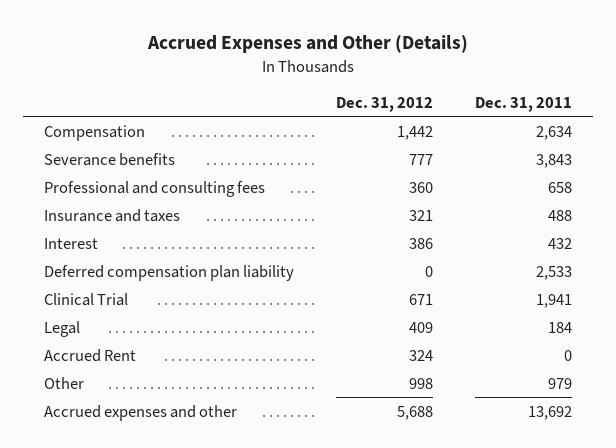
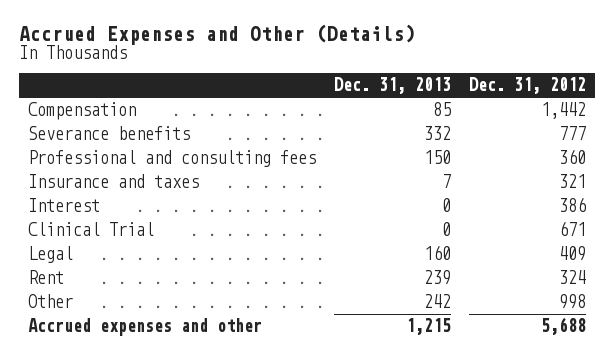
- | Dec. 31, 2012 | Dec. 31, 2011
+ | Dec. 31, 2013 | Dec. 31, 2012
- Deferred compensation plan liability | 0 | 2,533
- Accrued Rent | 324 | 0
+ Rent | 239 | 324

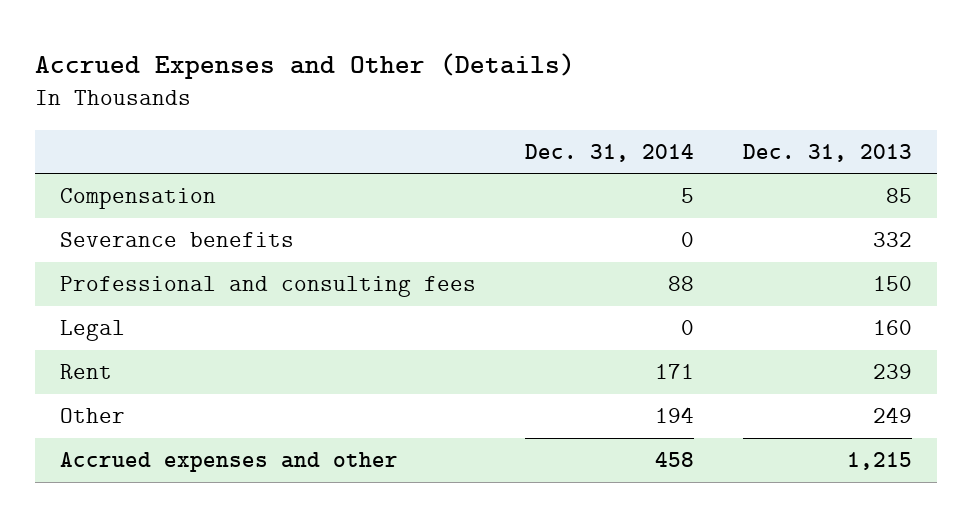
- | Dec. 31, 2013 | Dec. 31, 2012
+ | Dec. 31, 2014 | Dec. 31, 2013
- Insurance and taxes | 7 | 321
- Interest | 0 | 386
- Clinical Trial | 0 | 671
- Other | 242 | 998
+ Other | 194 | 249

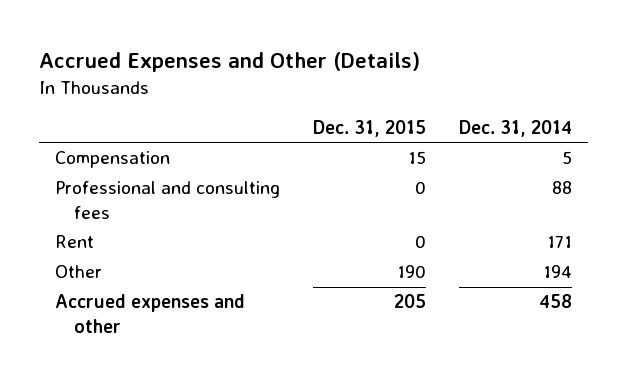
- | Dec. 31, 2014 | Dec. 31, 2013
+ | Dec. 31, 2015 | Dec. 31, 2014
- Severance benefits | 0 | 332
- Legal | 0 | 160

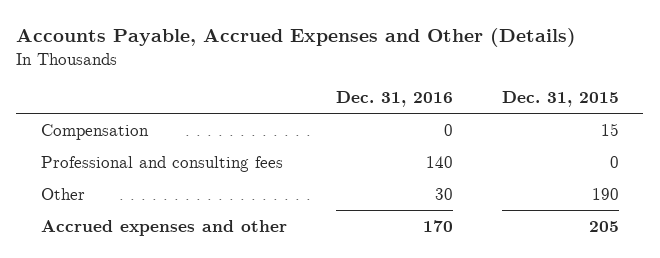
- Accrued Expenses and Other (Details)
+ Accounts Payable, Accrued Expenses and Other (Details)
- | Dec. 31, 2015 | Dec. 31, 2014
+ | Dec. 31, 2016 | Dec. 31, 2015
- Rent | 0 | 171

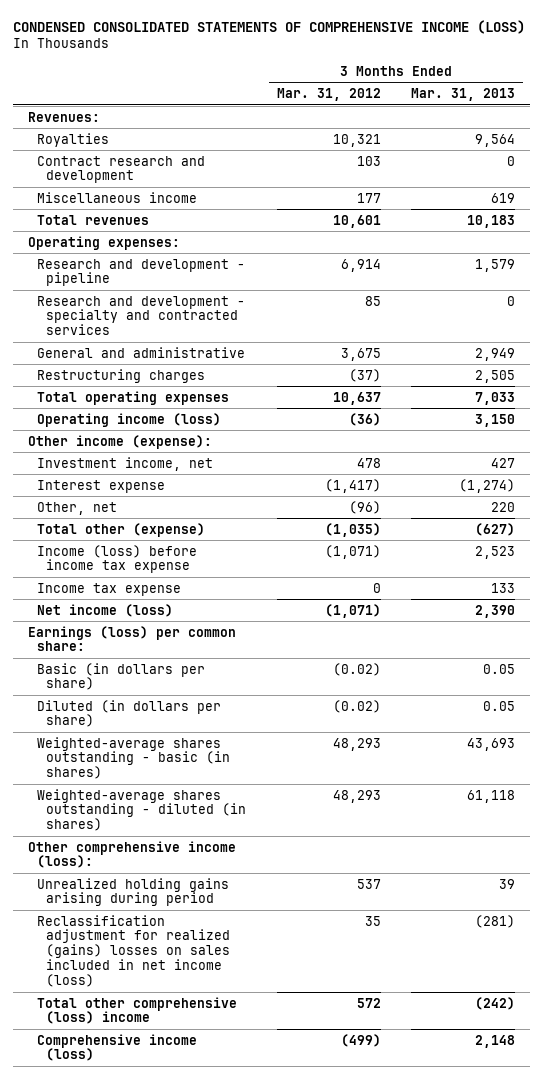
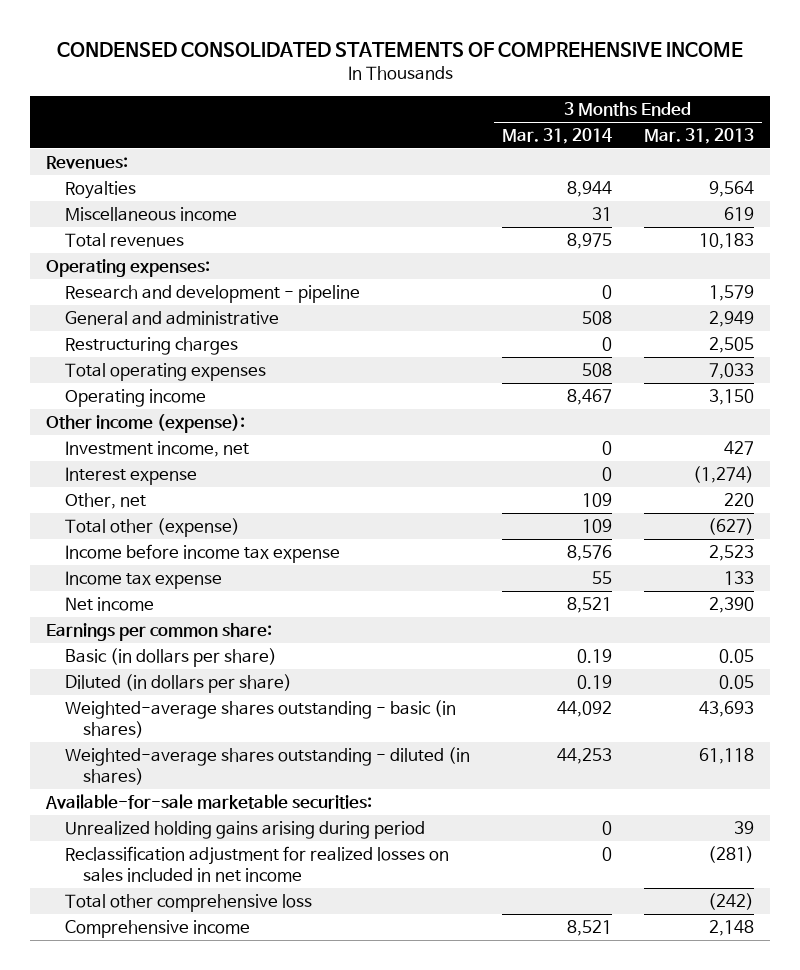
- CONDENSED CONSOLIDATED STATEMENTS OF COMPREHENSIVE INCOME (LOSS)
+ CONDENSED CONSOLIDATED STATEMENTS OF COMPREHENSIVE INCOME
- | 3 Months Ended Mar. 31, 2012 | 3 Months Ended Mar. 31, 2013
+ | 3 Months Ended Mar. 31, 2014 | 3 Months Ended Mar. 31, 2013
- Contract research and development | 103 | 0
- Research and development - specialty and contracted services | 85 | 0
- Operating income (loss) | (36) | 3,150
+ Operating income | 8,467 | 3,150
- Income (loss) before income tax expense | (1,071) | 2,523
+ Income before income tax expense | 8,576 | 2,523
- Net income (loss) | (1,071) | 2,390
- Earnings (loss) per common share:
+ Net income | 8,521 | 2,390
+ Earnings per common share:
- Other comprehensive income (loss):
+ Available-for-sale marketable securities:
- Reclassification adjustment for realized (gains) losses on sales included in net income (loss) | 35 | (281)
- Total other comprehensive (loss) income | 572 | (242)
- Comprehensive income (loss) | (499) | 2,148
+ Reclassification adjustment for realized losses on sales included in net income | 0 | (281)
+ Total other comprehensive loss | | (242)
+ Comprehensive income | 8,521 | 2,148

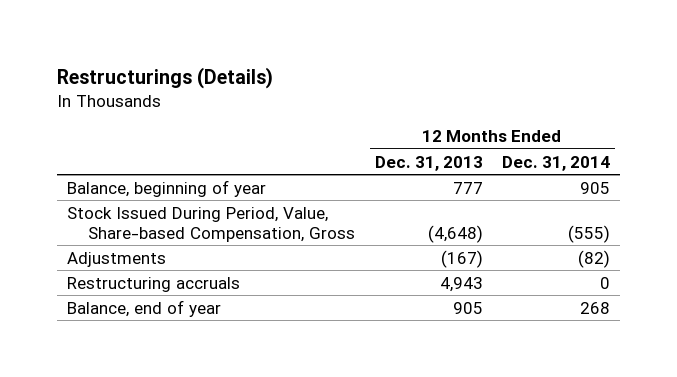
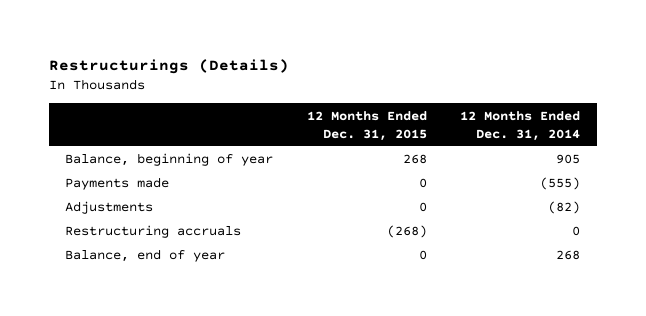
- | 12 Months Ended Dec. 31, 2013 | 12 Months Ended Dec. 31, 2014
+ | 12 Months Ended Dec. 31, 2015 | 12 Months Ended Dec. 31, 2014
- Stock Issued During Period, Value, Share-based Compensation, Gross | (4,648) | (555)
+ Payments made | 0 | (555)

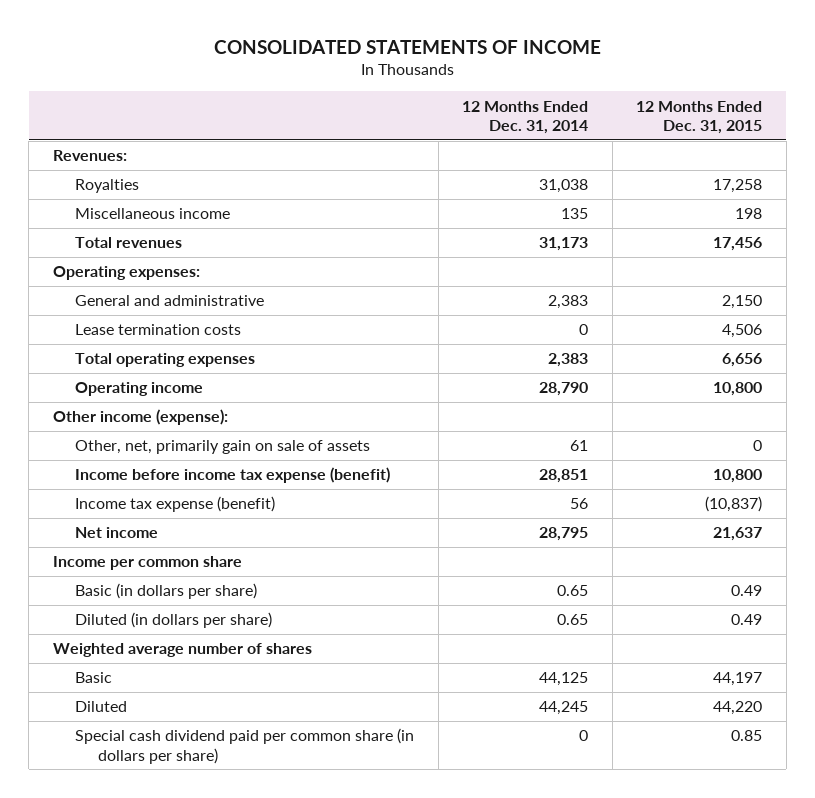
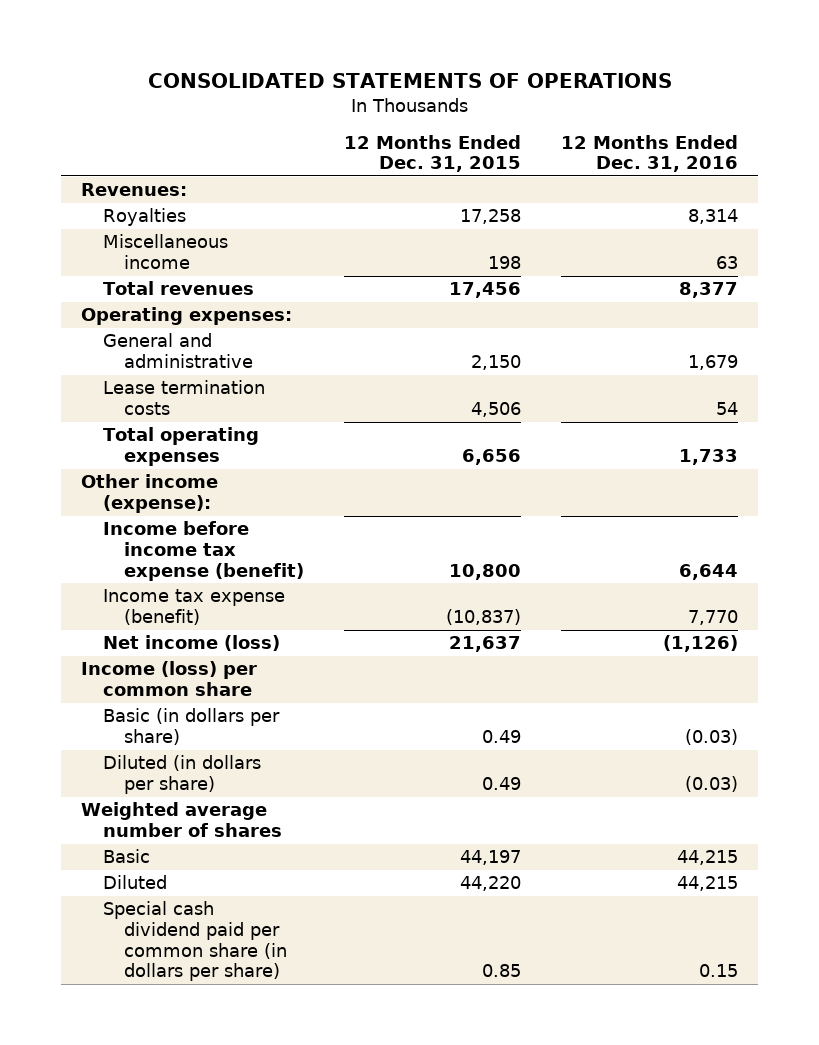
- CONSOLIDATED STATEMENTS OF INCOME
+ CONSOLIDATED STATEMENTS OF OPERATIONS
- | 12 Months Ended Dec. 31, 2014 | 12 Months Ended Dec. 31, 2015
+ | 12 Months Ended Dec. 31, 2015 | 12 Months Ended Dec. 31, 2016
- Operating income | 28,790 | 10,800
- Other, net, primarily gain on sale of assets | 61 | 0
- Net income | 28,795 | 21,637
- Income per common share
+ Net income (loss) | 21,637 | (1,126)
+ Income (loss) per common share

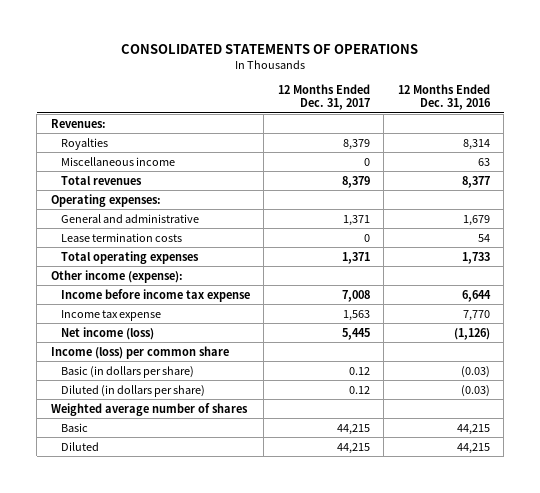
- | 12 Months Ended Dec. 31, 2015 | 12 Months Ended Dec. 31, 2016
+ | 12 Months Ended Dec. 31, 2017 | 12 Months Ended Dec. 31, 2016
- Income before income tax expense (benefit) | 10,800 | 6,644
- Income tax expense (benefit) | (10,837) | 7,770
+ Income before income tax expense | 7,008 | 6,644
+ Income tax expense | 1,563 | 7,770
- Special cash dividend paid per common share (in dollars per share) | 0.85 | 0.15

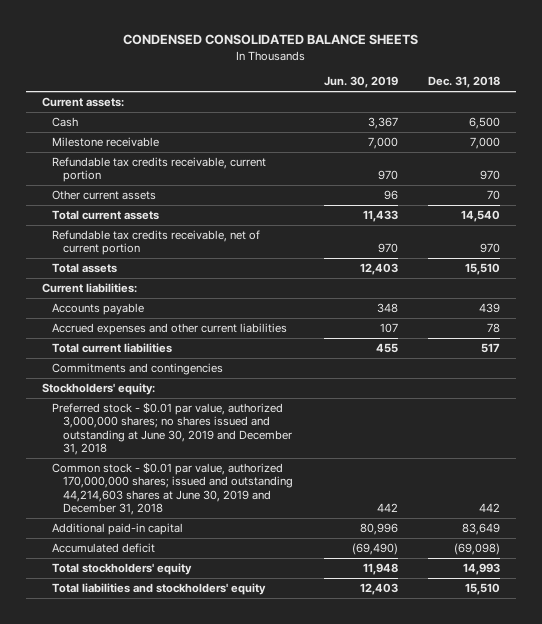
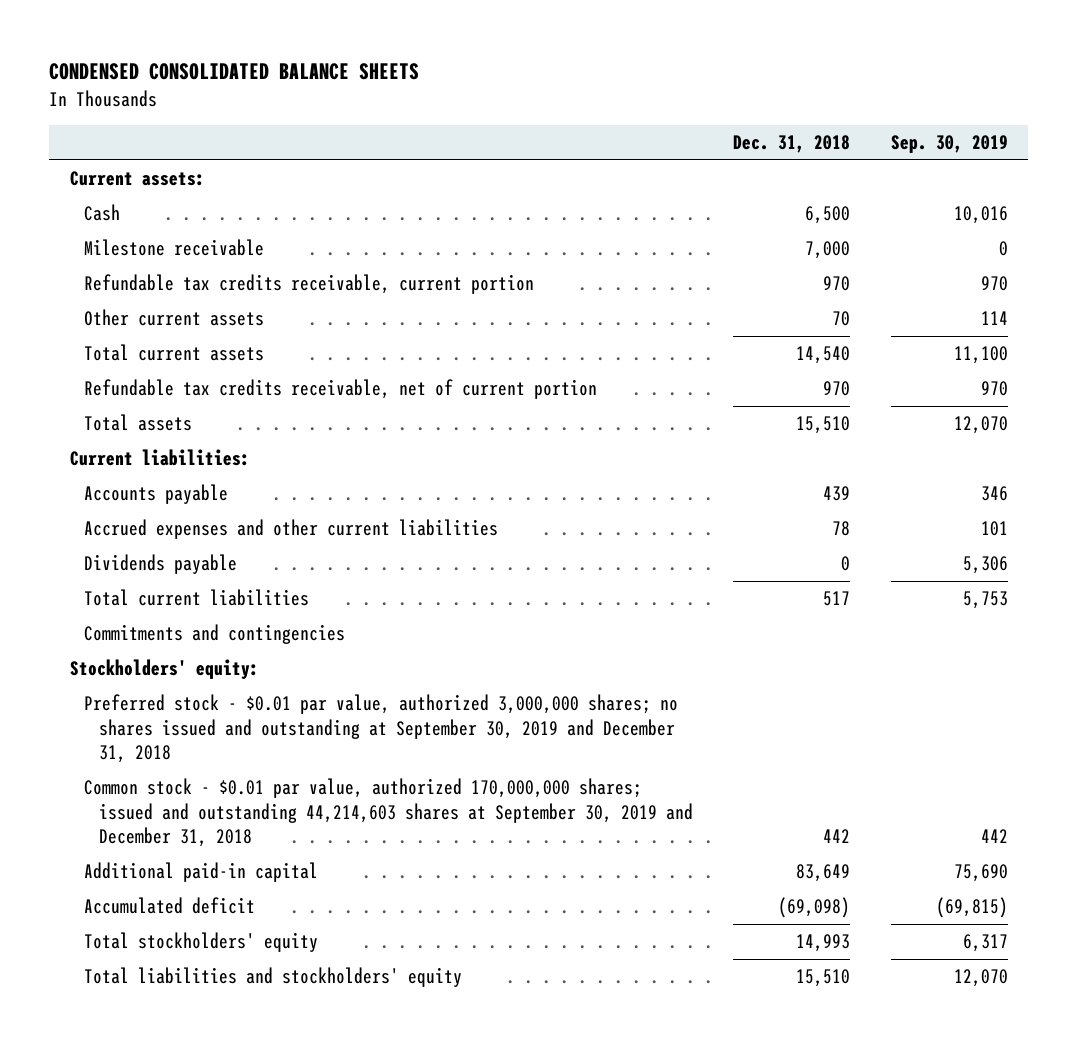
- | Jun. 30, 2019 | Dec. 31, 2018
+ | Dec. 31, 2018 | Sep. 30, 2019
+ Dividends payable | 0 | 5,306
- Preferred stock - $0.01 par value, authorized 3,000,000 shares; no shares issued and outstanding at June 30, 2019 and December 31, 2018
- Common stock - $0.01 par value, authorized 170,000,000 shares; issued and outstanding 44,214,603 shares at June 30, 2019 and December 31, 2018 | 442 | 442
+ Preferred stock - $0.01 par value, authorized 3,000,000 shares; no shares issued and outstanding at September 30, 2019 and December 31, 2018
+ Common stock - $0.01 par value, authorized 170,000,000 shares; issued and outstanding 44,214,603 shares at September 30, 2019 and December 31, 2018 | 442 | 442

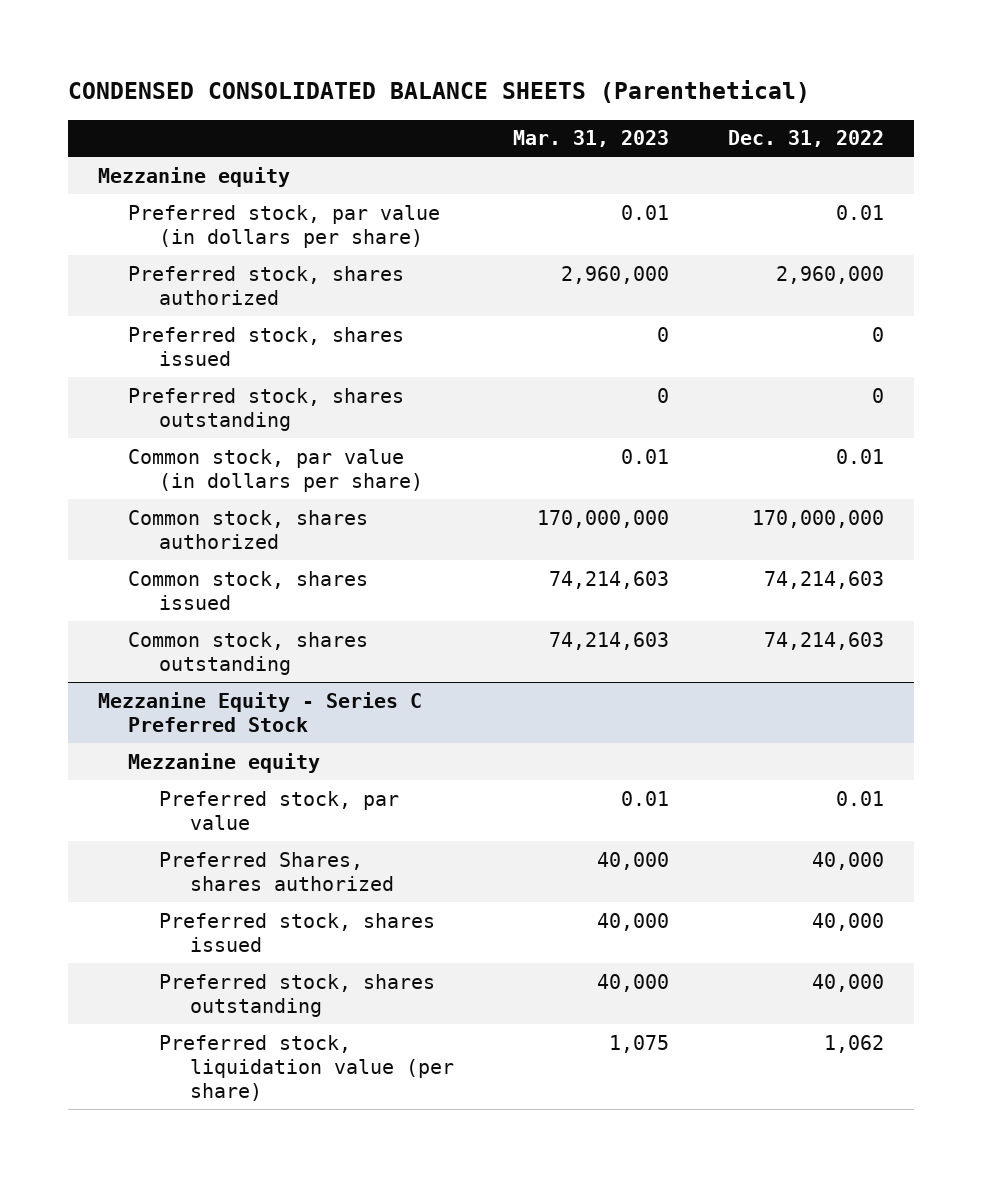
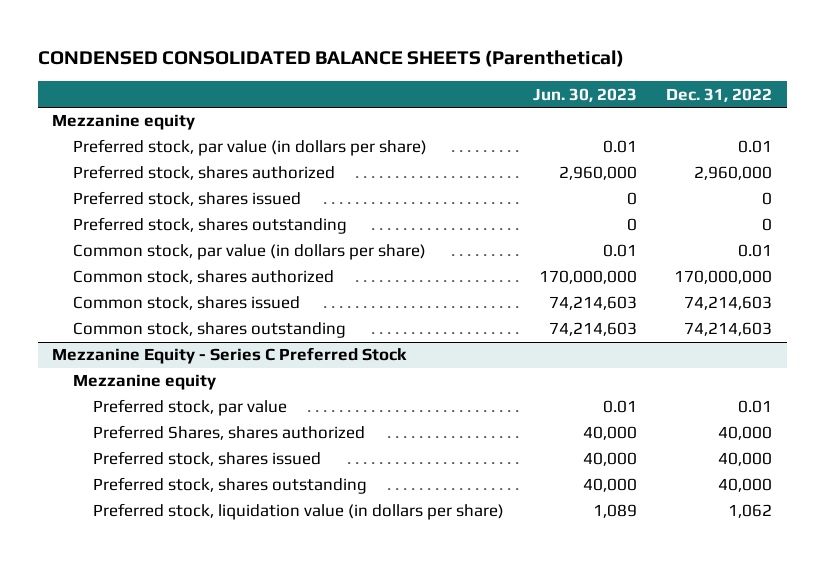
- | Mar. 31, 2023 | Dec. 31, 2022
+ | Jun. 30, 2023 | Dec. 31, 2022
@ Mezzanine Equity - Series C Preferred Stock
- Preferred stock, liquidation value (per share) | 1,075 | 1,062
+ Preferred stock, liquidation value (in dollars per share) | 1,089 | 1,062

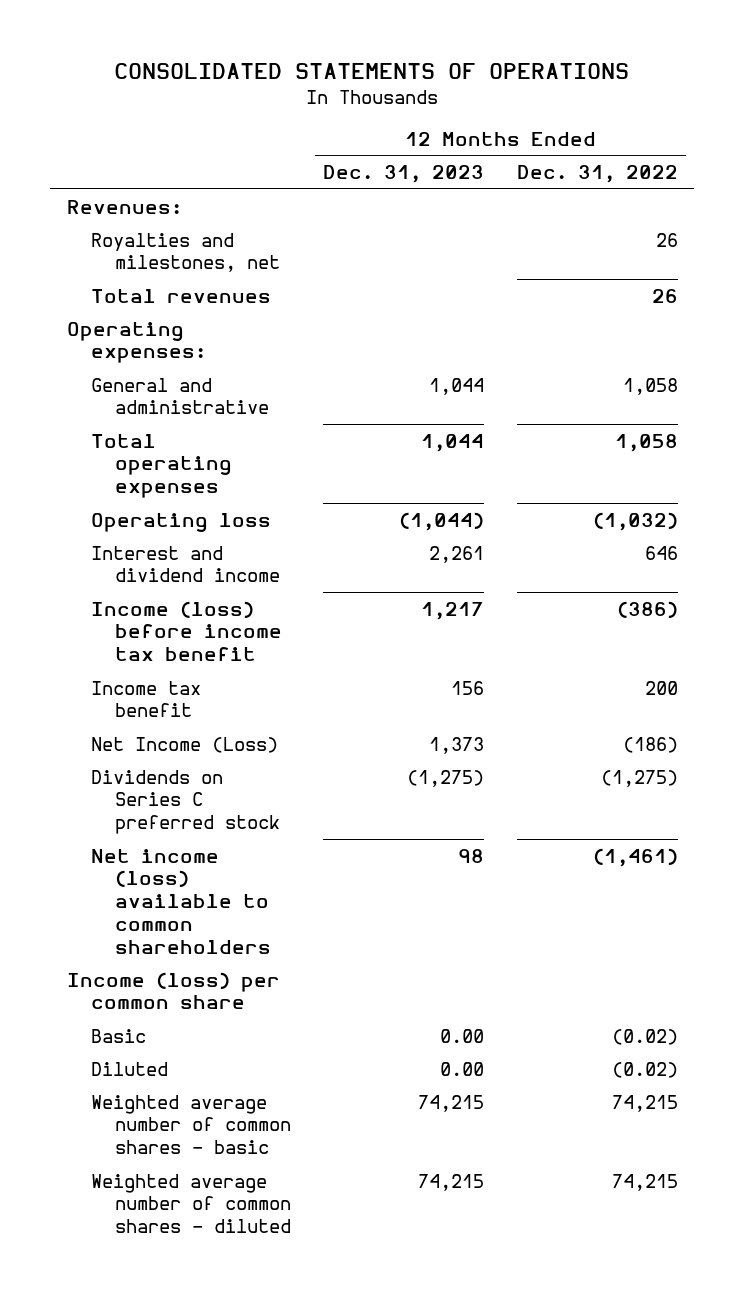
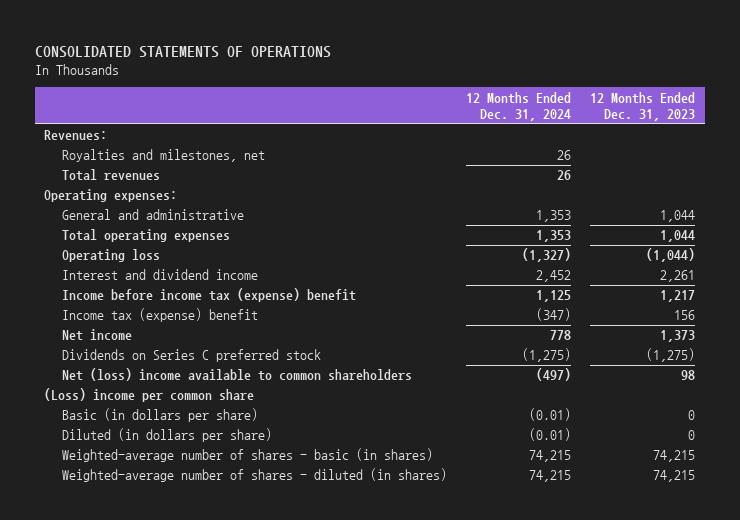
- | 12 Months Ended Dec. 31, 2023 | 12 Months Ended Dec. 31, 2022
+ | 12 Months Ended Dec. 31, 2024 | 12 Months Ended Dec. 31, 2023
- Income (loss) before income tax benefit | 1,217 | (386)
- Income tax benefit | 156 | 200
- Net Income (Loss) | 1,373 | (186)
+ Income before income tax (expense) benefit | 1,125 | 1,217
+ Income tax (expense) benefit | (347) | 156
+ Net income | 778 | 1,373
- Net income (loss) available to common shareholders | 98 | (1,461)
- Income (loss) per common share
- Basic | 0.00 | (0.02)
- Diluted | 0.00 | (0.02)
- Weighted average number of common shares - basic | 74,215 | 74,215
- Weighted average number of common shares - diluted | 74,215 | 74,215
+ Net (loss) income available to common shareholders | (497) | 98
+ (Loss) income per common share
+ Basic (in dollars per share) | (0.01) | 0
+ Diluted (in dollars per share) | (0.01) | 0
+ Weighted-average number of shares - basic (in shares) | 74,215 | 74,215
+ Weighted-average number of shares - diluted (in shares) | 74,215 | 74,215

